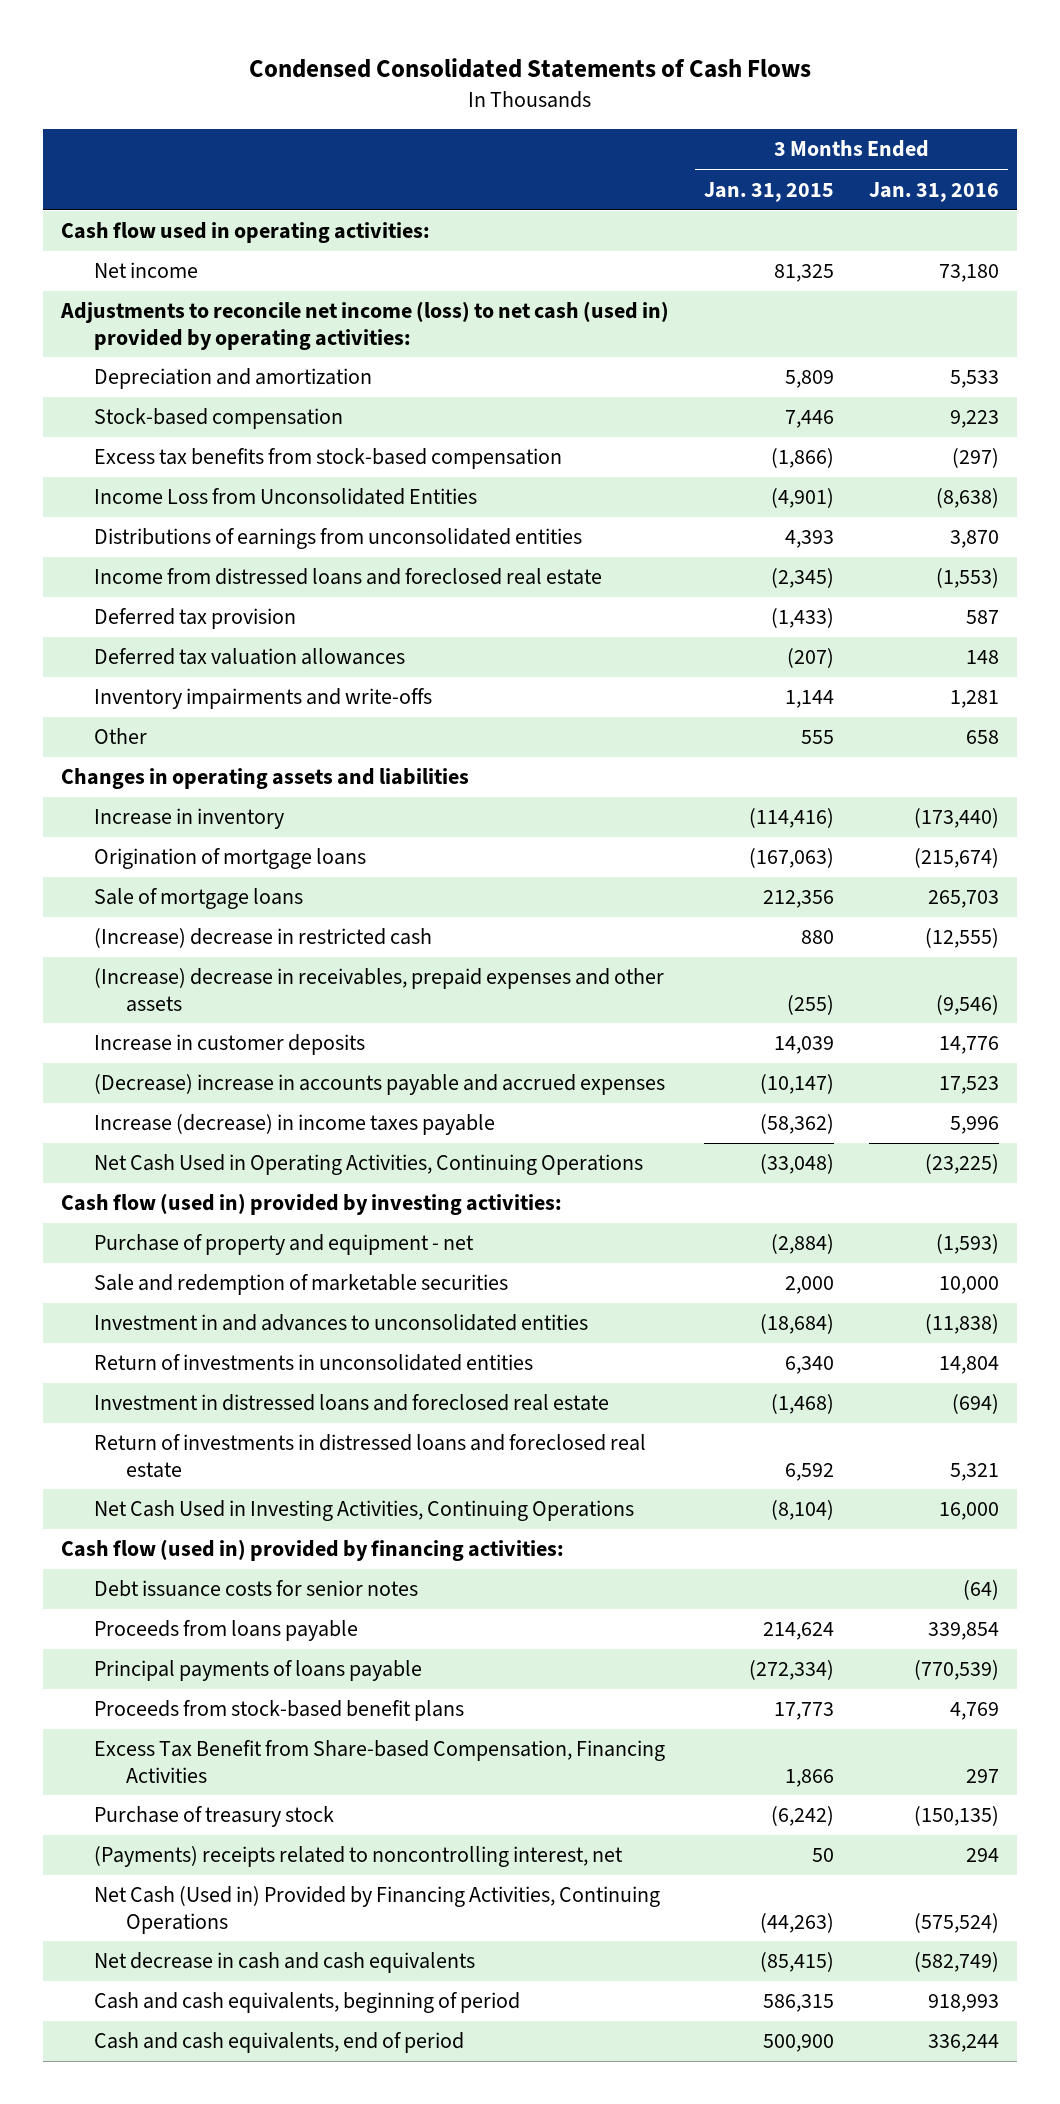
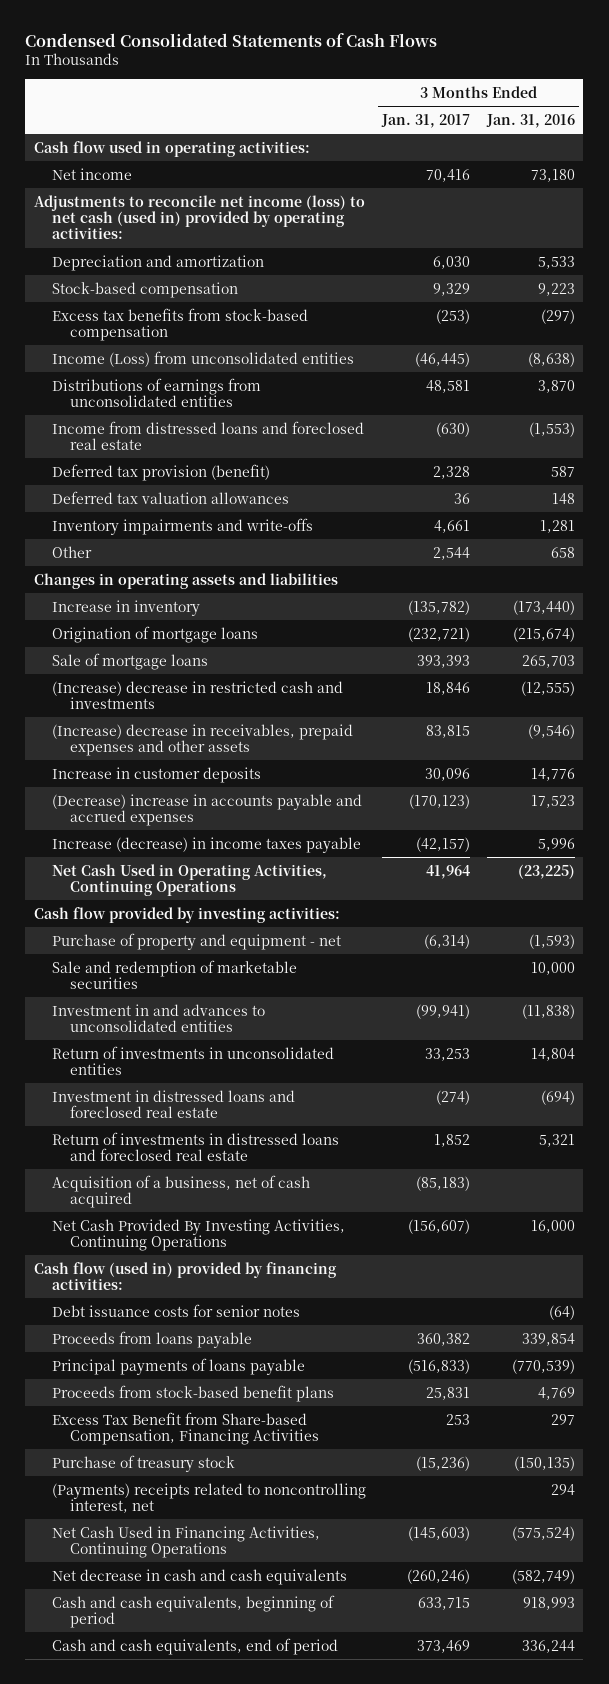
- | 3 Months Ended Jan. 31, 2015 | 3 Months Ended Jan. 31, 2016
+ | 3 Months Ended Jan. 31, 2017 | 3 Months Ended Jan. 31, 2016
- Income Loss from Unconsolidated Entities | (4,901) | (8,638)
+ Income (Loss) from unconsolidated entities | (46,445) | (8,638)
- Deferred tax provision | (1,433) | 587
+ Deferred tax provision (benefit) | 2,328 | 587
- (Increase) decrease in restricted cash | 880 | (12,555)
+ (Increase) decrease in restricted cash and investments | 18,846 | (12,555)
- Cash flow (used in) provided by investing activities:
+ Cash flow provided by investing activities:
- Net Cash Used in Investing Activities, Continuing Operations | (8,104) | 16,000
+ Acquisition of a business, net of cash acquired | (85,183) |
+ Net Cash Provided By Investing Activities, Continuing Operations | (156,607) | 16,000
- Net Cash (Used in) Provided by Financing Activities, Continuing Operations | (44,263) | (575,524)
+ Net Cash Used in Financing Activities, Continuing Operations | (145,603) | (575,524)

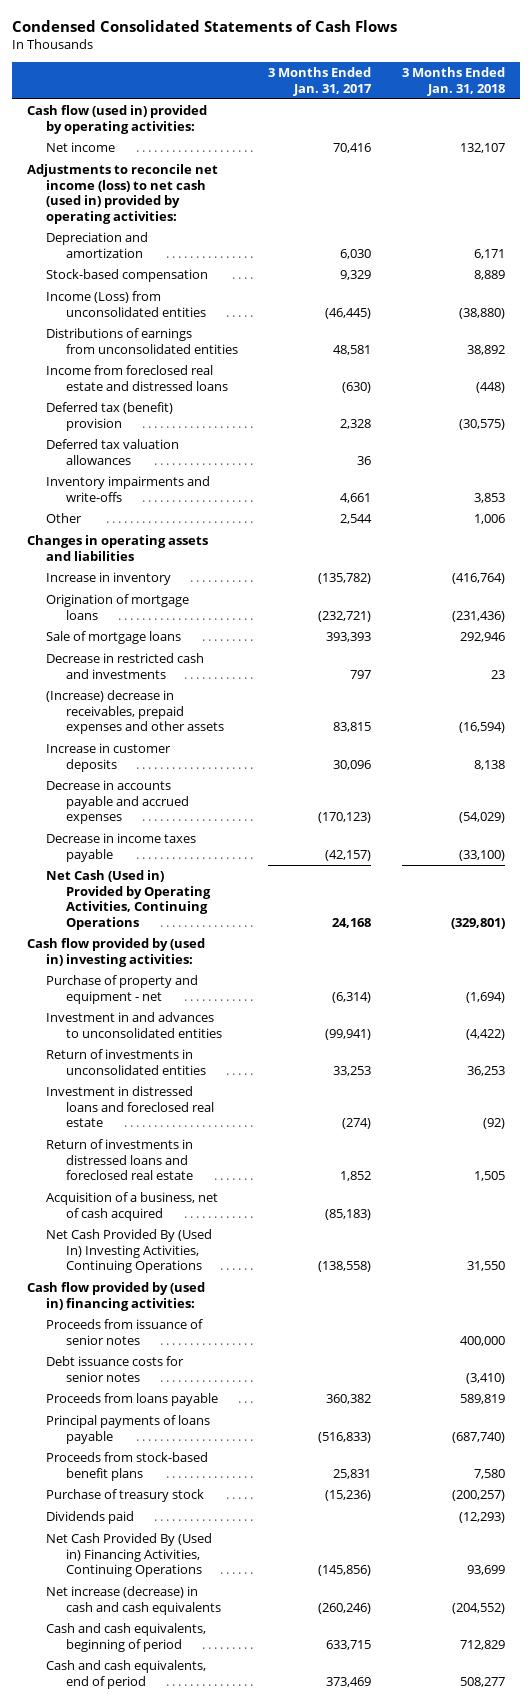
- | 3 Months Ended Jan. 31, 2017 | 3 Months Ended Jan. 31, 2016
+ | 3 Months Ended Jan. 31, 2017 | 3 Months Ended Jan. 31, 2018
- Cash flow used in operating activities:
+ Cash flow (used in) provided by operating activities:
- Excess tax benefits from stock-based compensation | (253) | (297)
- Income from distressed loans and foreclosed real estate | (630) | (1,553)
- Deferred tax provision (benefit) | 2,328 | 587
+ Income from foreclosed real estate and distressed loans | (630) | (448)
+ Deferred tax (benefit) provision | 2,328 | (30,575)
- (Increase) decrease in restricted cash and investments | 18,846 | (12,555)
+ Decrease in restricted cash and investments | 797 | 23
- (Decrease) increase in accounts payable and accrued expenses | (170,123) | 17,523
- Increase (decrease) in income taxes payable | (42,157) | 5,996
- Net Cash Used in Operating Activities, Continuing Operations | 41,964 | (23,225)
- Cash flow provided by investing activities:
+ Decrease in accounts payable and accrued expenses | (170,123) | (54,029)
+ Decrease in income taxes payable | (42,157) | (33,100)
+ Net Cash (Used in) Provided by Operating Activities, Continuing Operations | 24,168 | (329,801)
+ Cash flow provided by (used in) investing activities:
- Sale and redemption of marketable securities | | 10,000
- Net Cash Provided By Investing Activities, Continuing Operations | (156,607) | 16,000
- Cash flow (used in) provided by financing activities:
+ Net Cash Provided By (Used In) Investing Activities, Continuing Operations | (138,558) | 31,550
+ Cash flow provided by (used in) financing activities:
+ Proceeds from issuance of senior notes | | 400,000
- Excess Tax Benefit from Share-based Compensation, Financing Activities | 253 | 297
- (Payments) receipts related to noncontrolling interest, net | | 294
- Net Cash Used in Financing Activities, Continuing Operations | (145,603) | (575,524)
- Net decrease in cash and cash equivalents | (260,246) | (582,749)
+ Dividends paid | | (12,293)
+ Net Cash Provided By (Used in) Financing Activities, Continuing Operations | (145,856) | 93,699
+ Net increase (decrease) in cash and cash equivalents | (260,246) | (204,552)

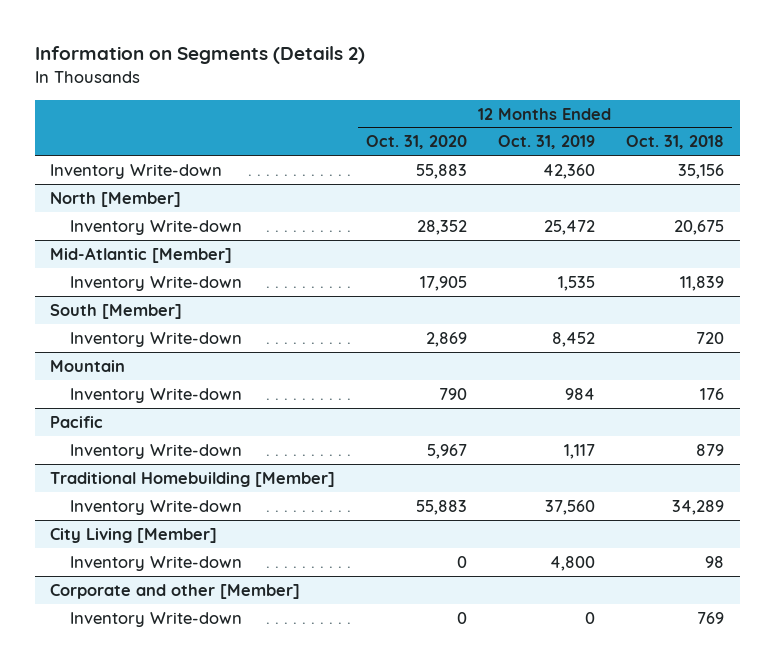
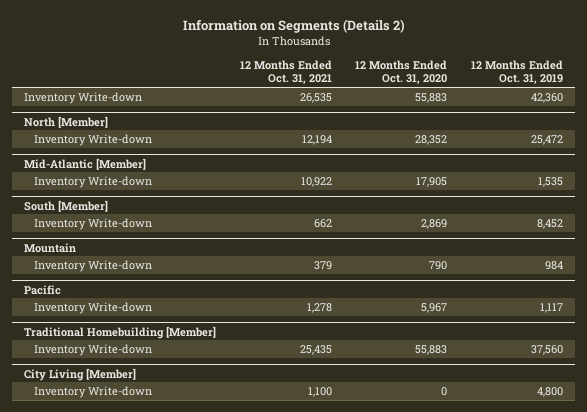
- | 12 Months Ended Oct. 31, 2020 | 12 Months Ended Oct. 31, 2019 | 12 Months Ended Oct. 31, 2018
+ | 12 Months Ended Oct. 31, 2021 | 12 Months Ended Oct. 31, 2020 | 12 Months Ended Oct. 31, 2019
- Corporate and other [Member]
- Inventory Write-down | 0 | 0 | 769

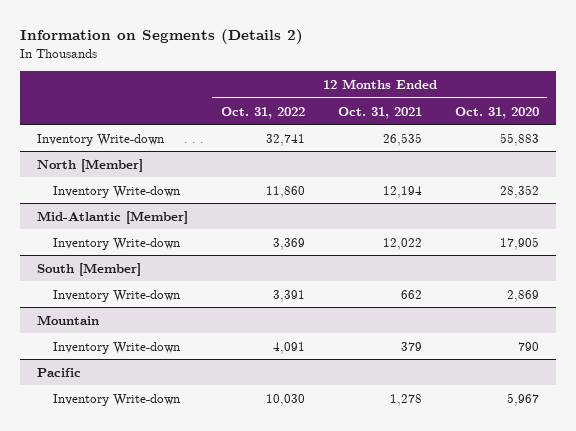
- | 12 Months Ended Oct. 31, 2021 | 12 Months Ended Oct. 31, 2020 | 12 Months Ended Oct. 31, 2019
+ | 12 Months Ended Oct. 31, 2022 | 12 Months Ended Oct. 31, 2021 | 12 Months Ended Oct. 31, 2020
@ Mid-Atlantic [Member]
- Inventory Write-down | 10,922 | 17,905 | 1,535
+ Inventory Write-down | 3,369 | 12,022 | 17,905
- Traditional Homebuilding [Member]
- Inventory Write-down | 25,435 | 55,883 | 37,560
- City Living [Member]
- Inventory Write-down | 1,100 | 0 | 4,800

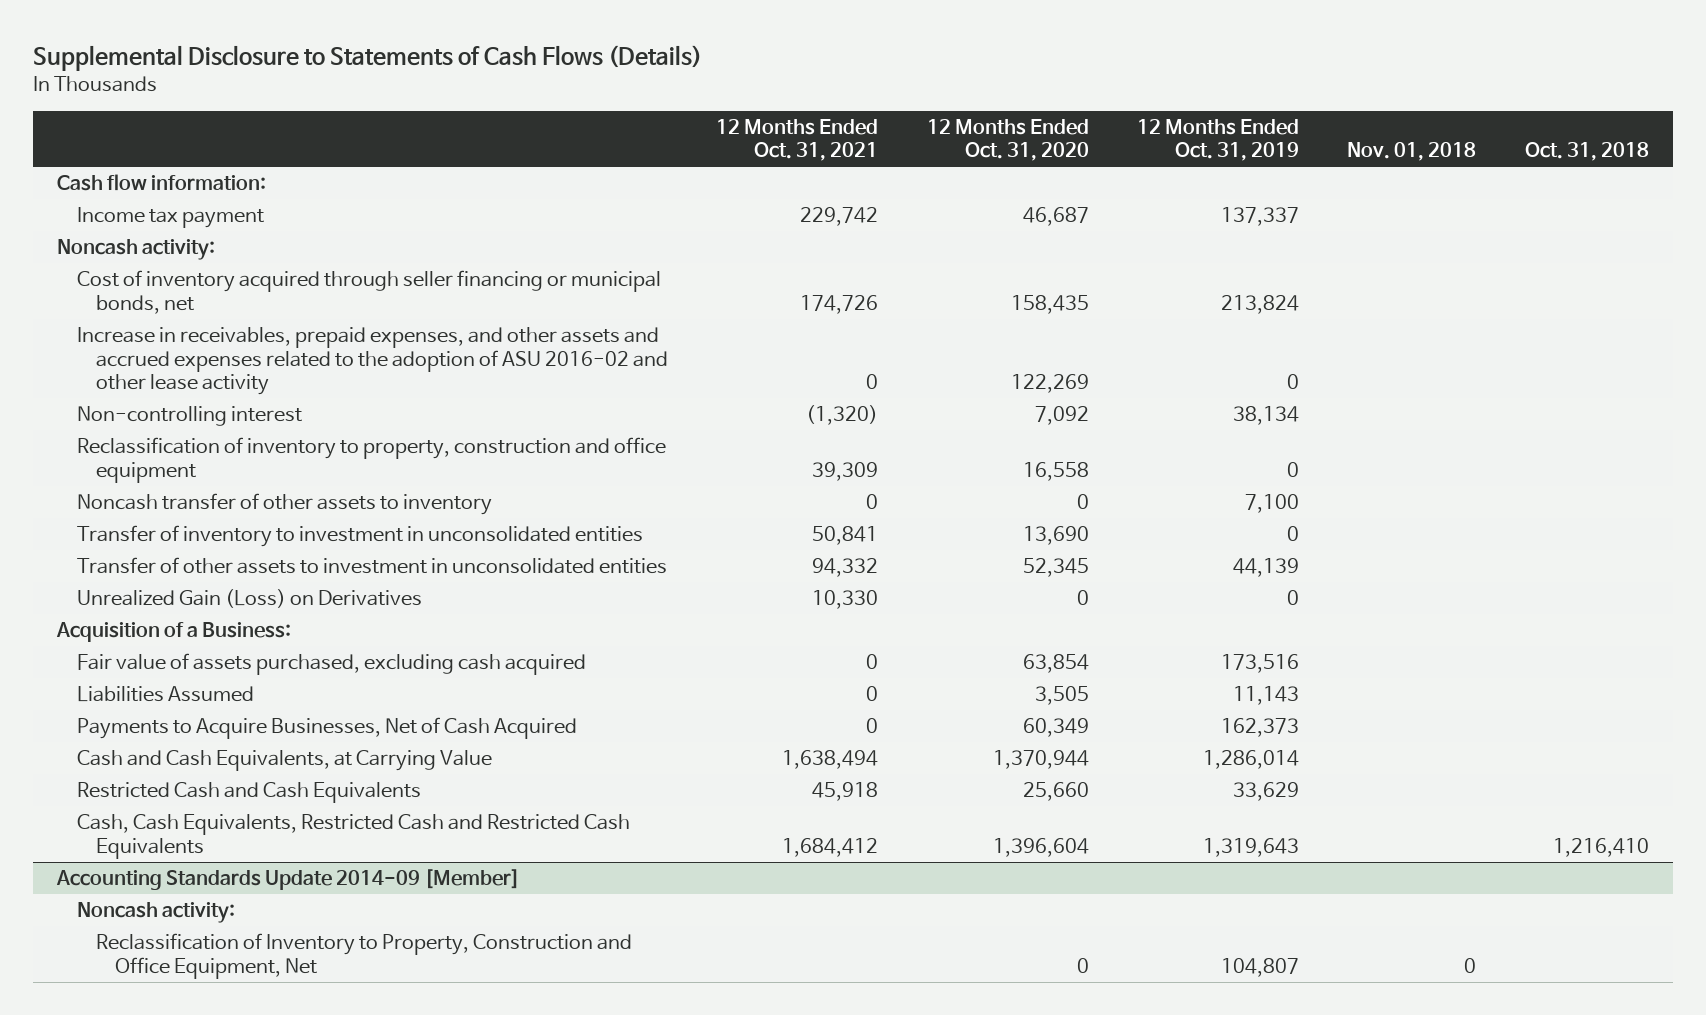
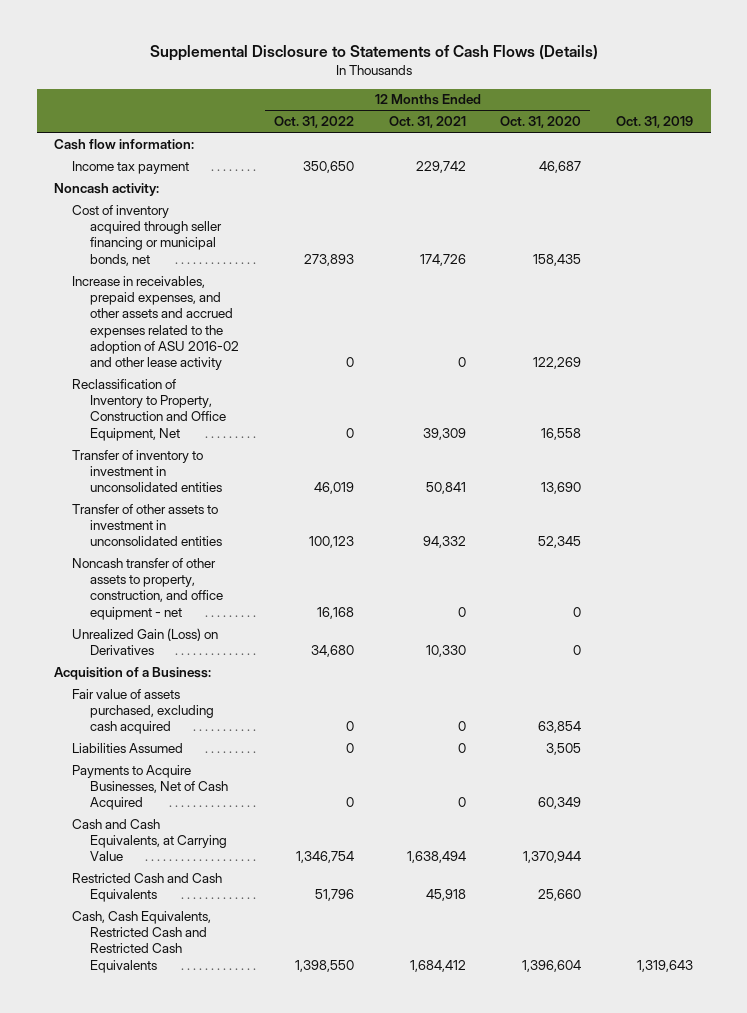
- | 12 Months Ended Oct. 31, 2021 | 12 Months Ended Oct. 31, 2020 | 12 Months Ended Oct. 31, 2019 | Nov. 01, 2018 | Oct. 31, 2018
+ | 12 Months Ended Oct. 31, 2022 | 12 Months Ended Oct. 31, 2021 | 12 Months Ended Oct. 31, 2020 | Oct. 31, 2019
- Non-controlling interest | (1,320) | 7,092 | 38,134 | |
- Reclassification of inventory to property, construction and office equipment | 39,309 | 16,558 | 0 | |
- Noncash transfer of other assets to inventory | 0 | 0 | 7,100 | |
+ Reclassification of Inventory to Property, Construction and Office Equipment, Net | 0 | 39,309 | 16,558 |
+ Noncash transfer of other assets to property, construction, and office equipment - net | 16,168 | 0 | 0 |
- Accounting Standards Update 2014-09 [Member]
- Noncash activity:
- Reclassification of Inventory to Property, Construction and Office Equipment, Net | | 0 | 104,807 | 0 |

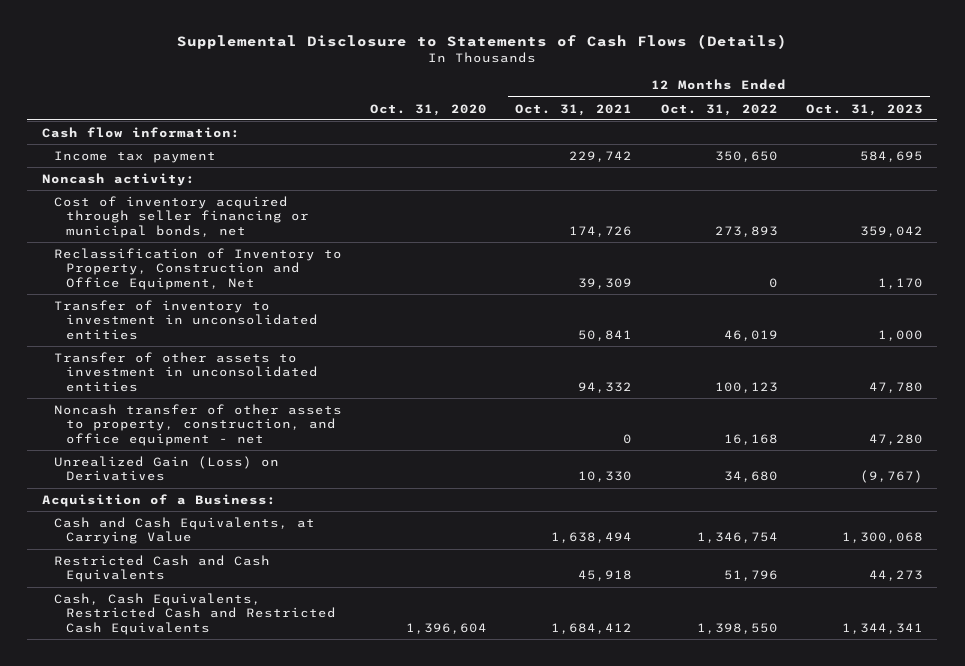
- | 12 Months Ended Oct. 31, 2022 | 12 Months Ended Oct. 31, 2021 | 12 Months Ended Oct. 31, 2020 | Oct. 31, 2019
+ | Oct. 31, 2020 | 12 Months Ended Oct. 31, 2021 | 12 Months Ended Oct. 31, 2022 | 12 Months Ended Oct. 31, 2023
- Increase in receivables, prepaid expenses, and other assets and accrued expenses related to the adoption of ASU 2016-02 and other lease activity | 0 | 0 | 122,269 |
- Fair value of assets purchased, excluding cash acquired | 0 | 0 | 63,854 |
- Liabilities Assumed | 0 | 0 | 3,505 |
- Payments to Acquire Businesses, Net of Cash Acquired | 0 | 0 | 60,349 |

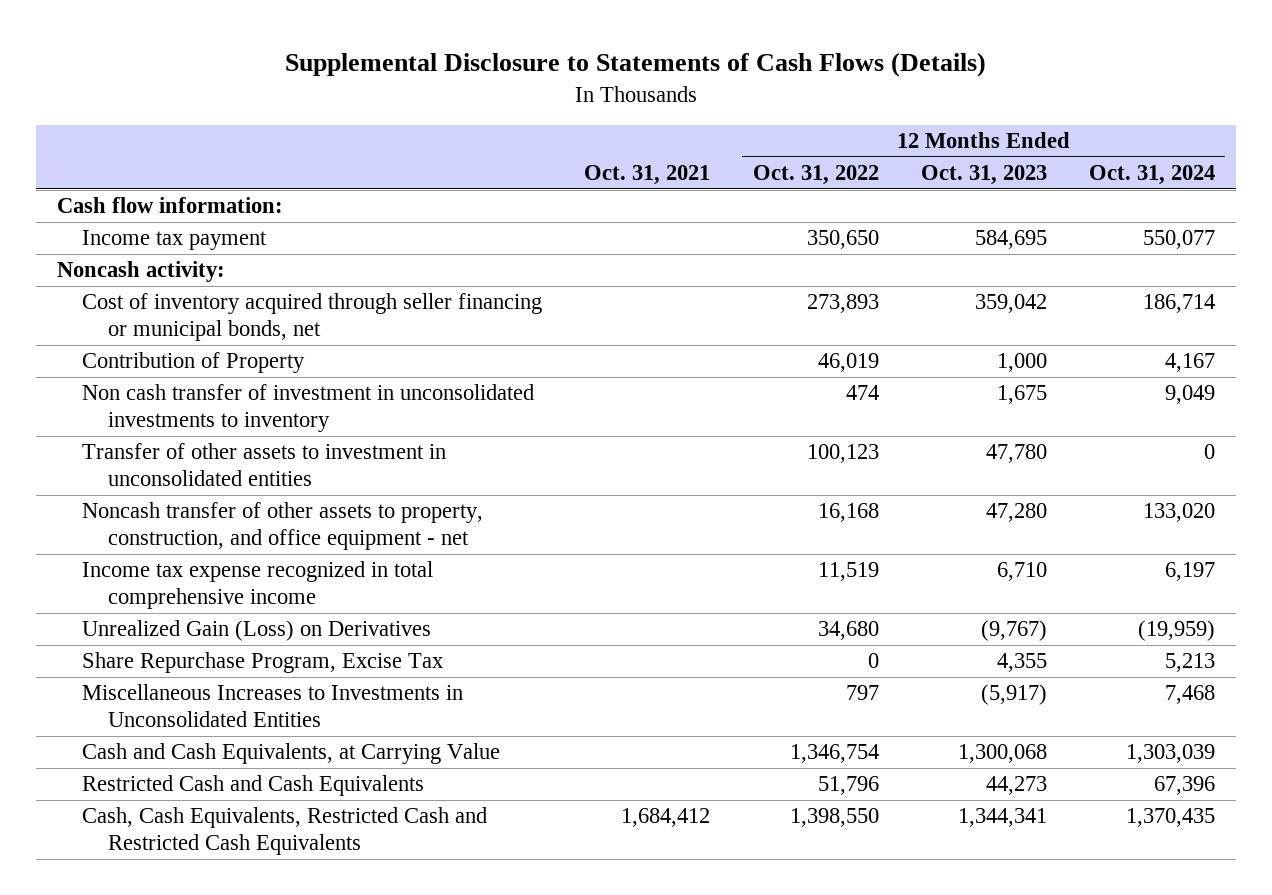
- | Oct. 31, 2020 | 12 Months Ended Oct. 31, 2021 | 12 Months Ended Oct. 31, 2022 | 12 Months Ended Oct. 31, 2023
+ | Oct. 31, 2021 | 12 Months Ended Oct. 31, 2022 | 12 Months Ended Oct. 31, 2023 | 12 Months Ended Oct. 31, 2024
- Reclassification of Inventory to Property, Construction and Office Equipment, Net | | 39,309 | 0 | 1,170
- Transfer of inventory to investment in unconsolidated entities | | 50,841 | 46,019 | 1,000
+ Contribution of Property | | 46,019 | 1,000 | 4,167
+ Non cash transfer of investment in unconsolidated investments to inventory | | 474 | 1,675 | 9,049
+ Income tax expense recognized in total comprehensive income | | 11,519 | 6,710 | 6,197
- Acquisition of a Business:
+ Share Repurchase Program, Excise Tax | | 0 | 4,355 | 5,213
+ Miscellaneous Increases to Investments in Unconsolidated Entities | | 797 | (5,917) | 7,468

